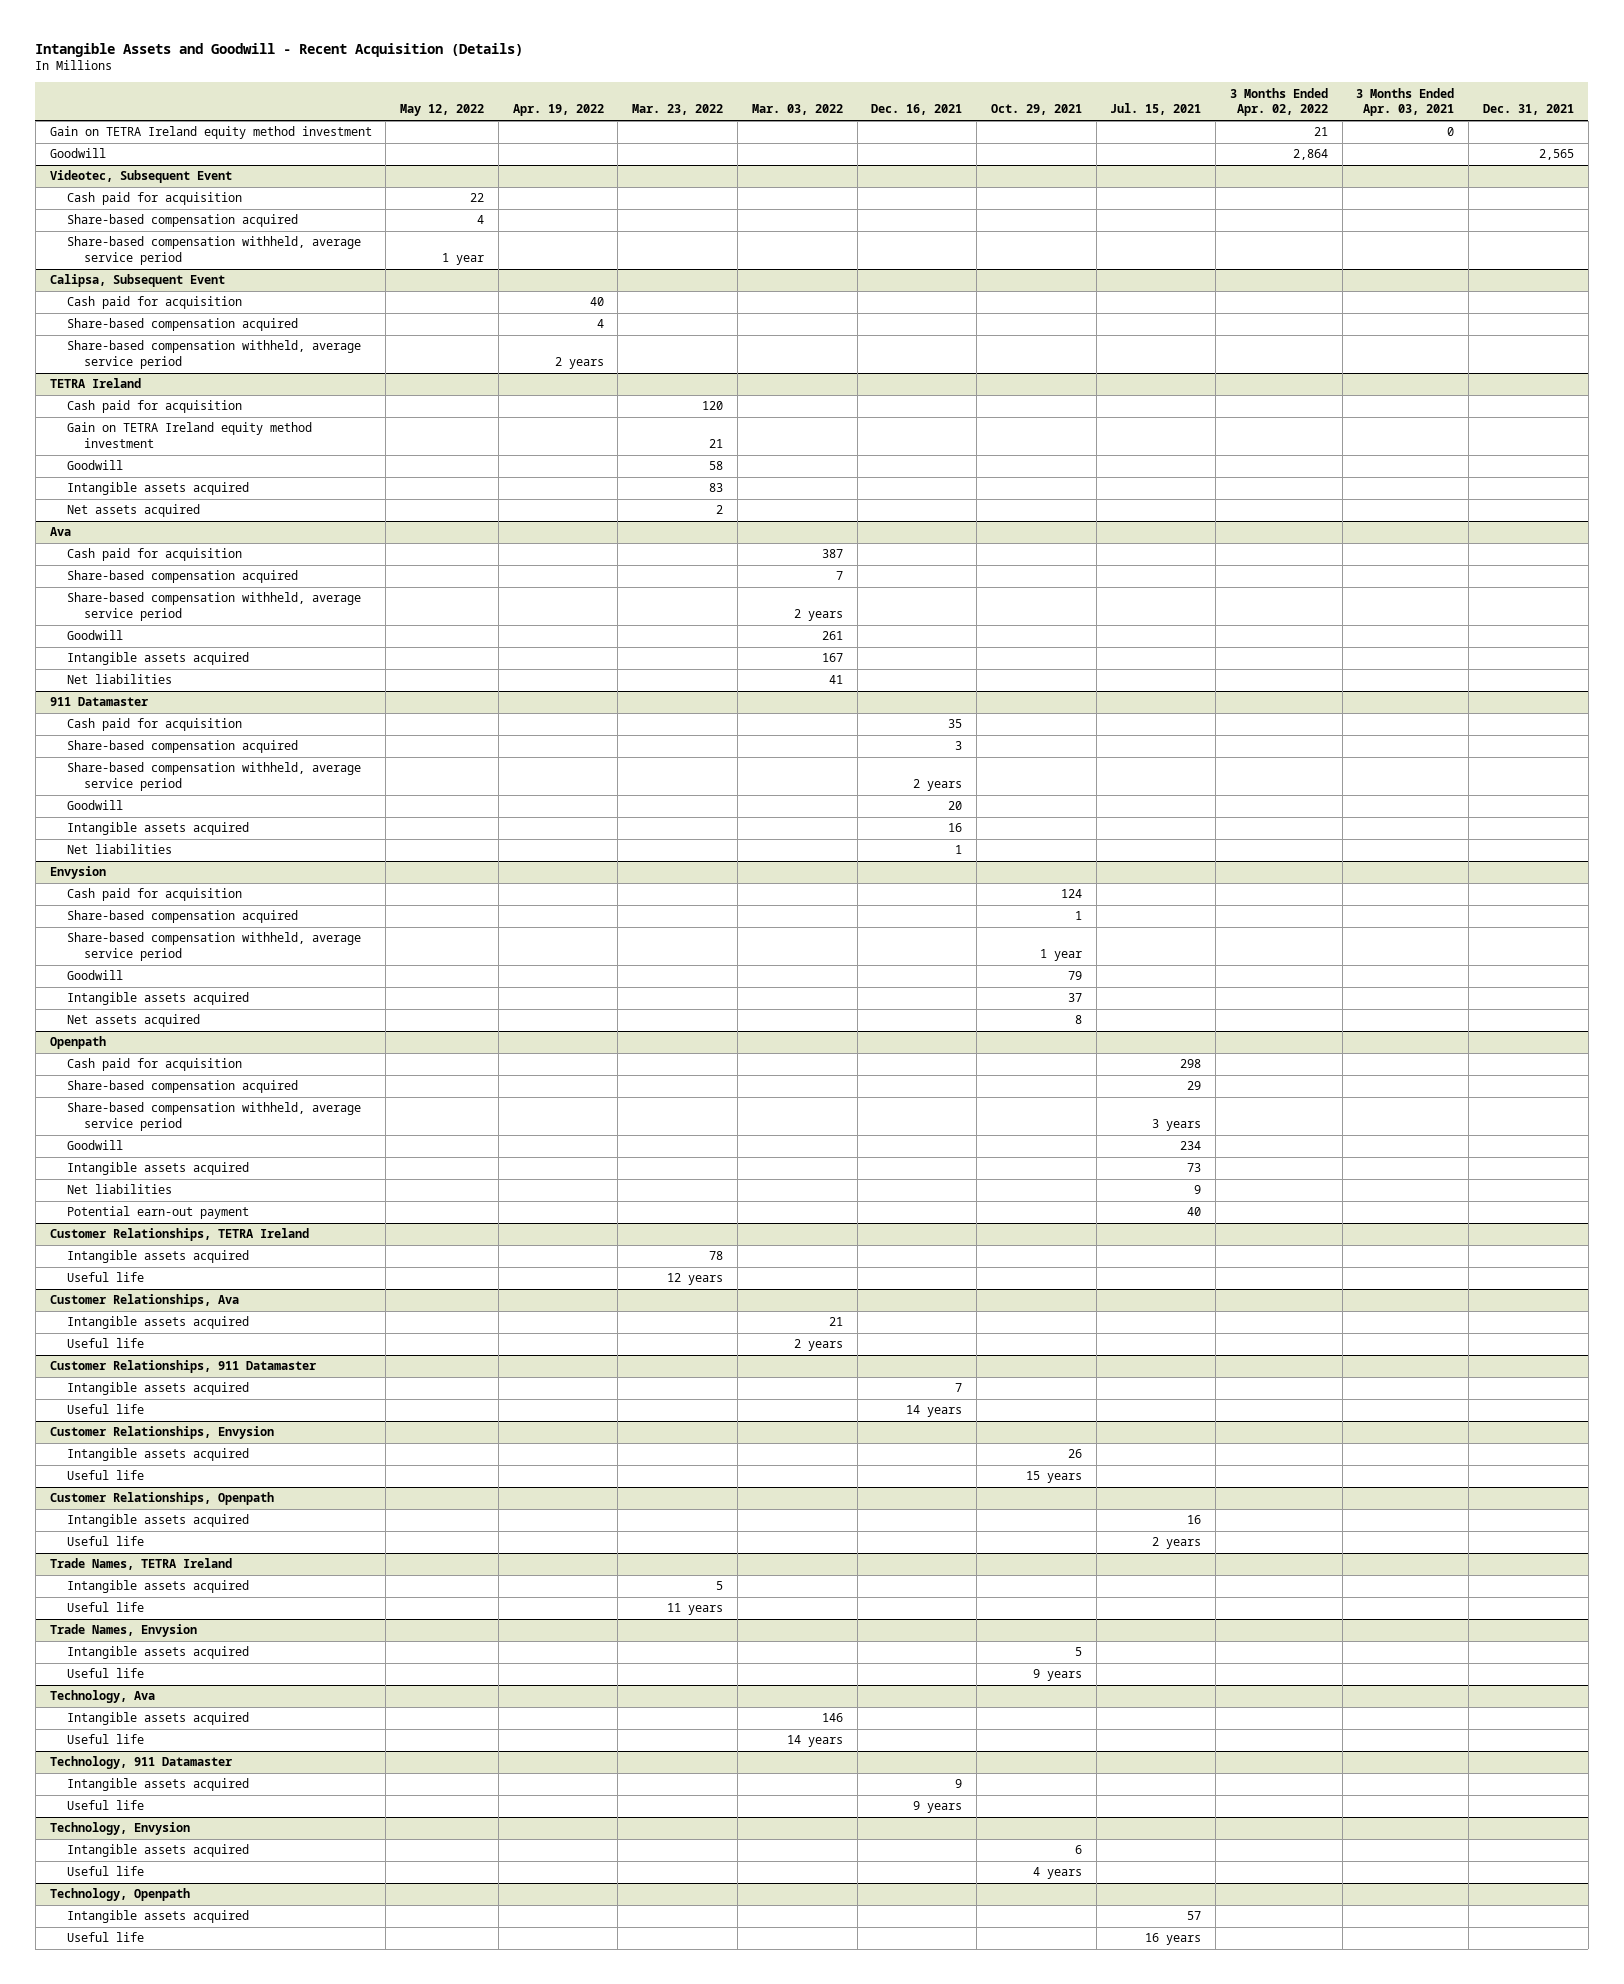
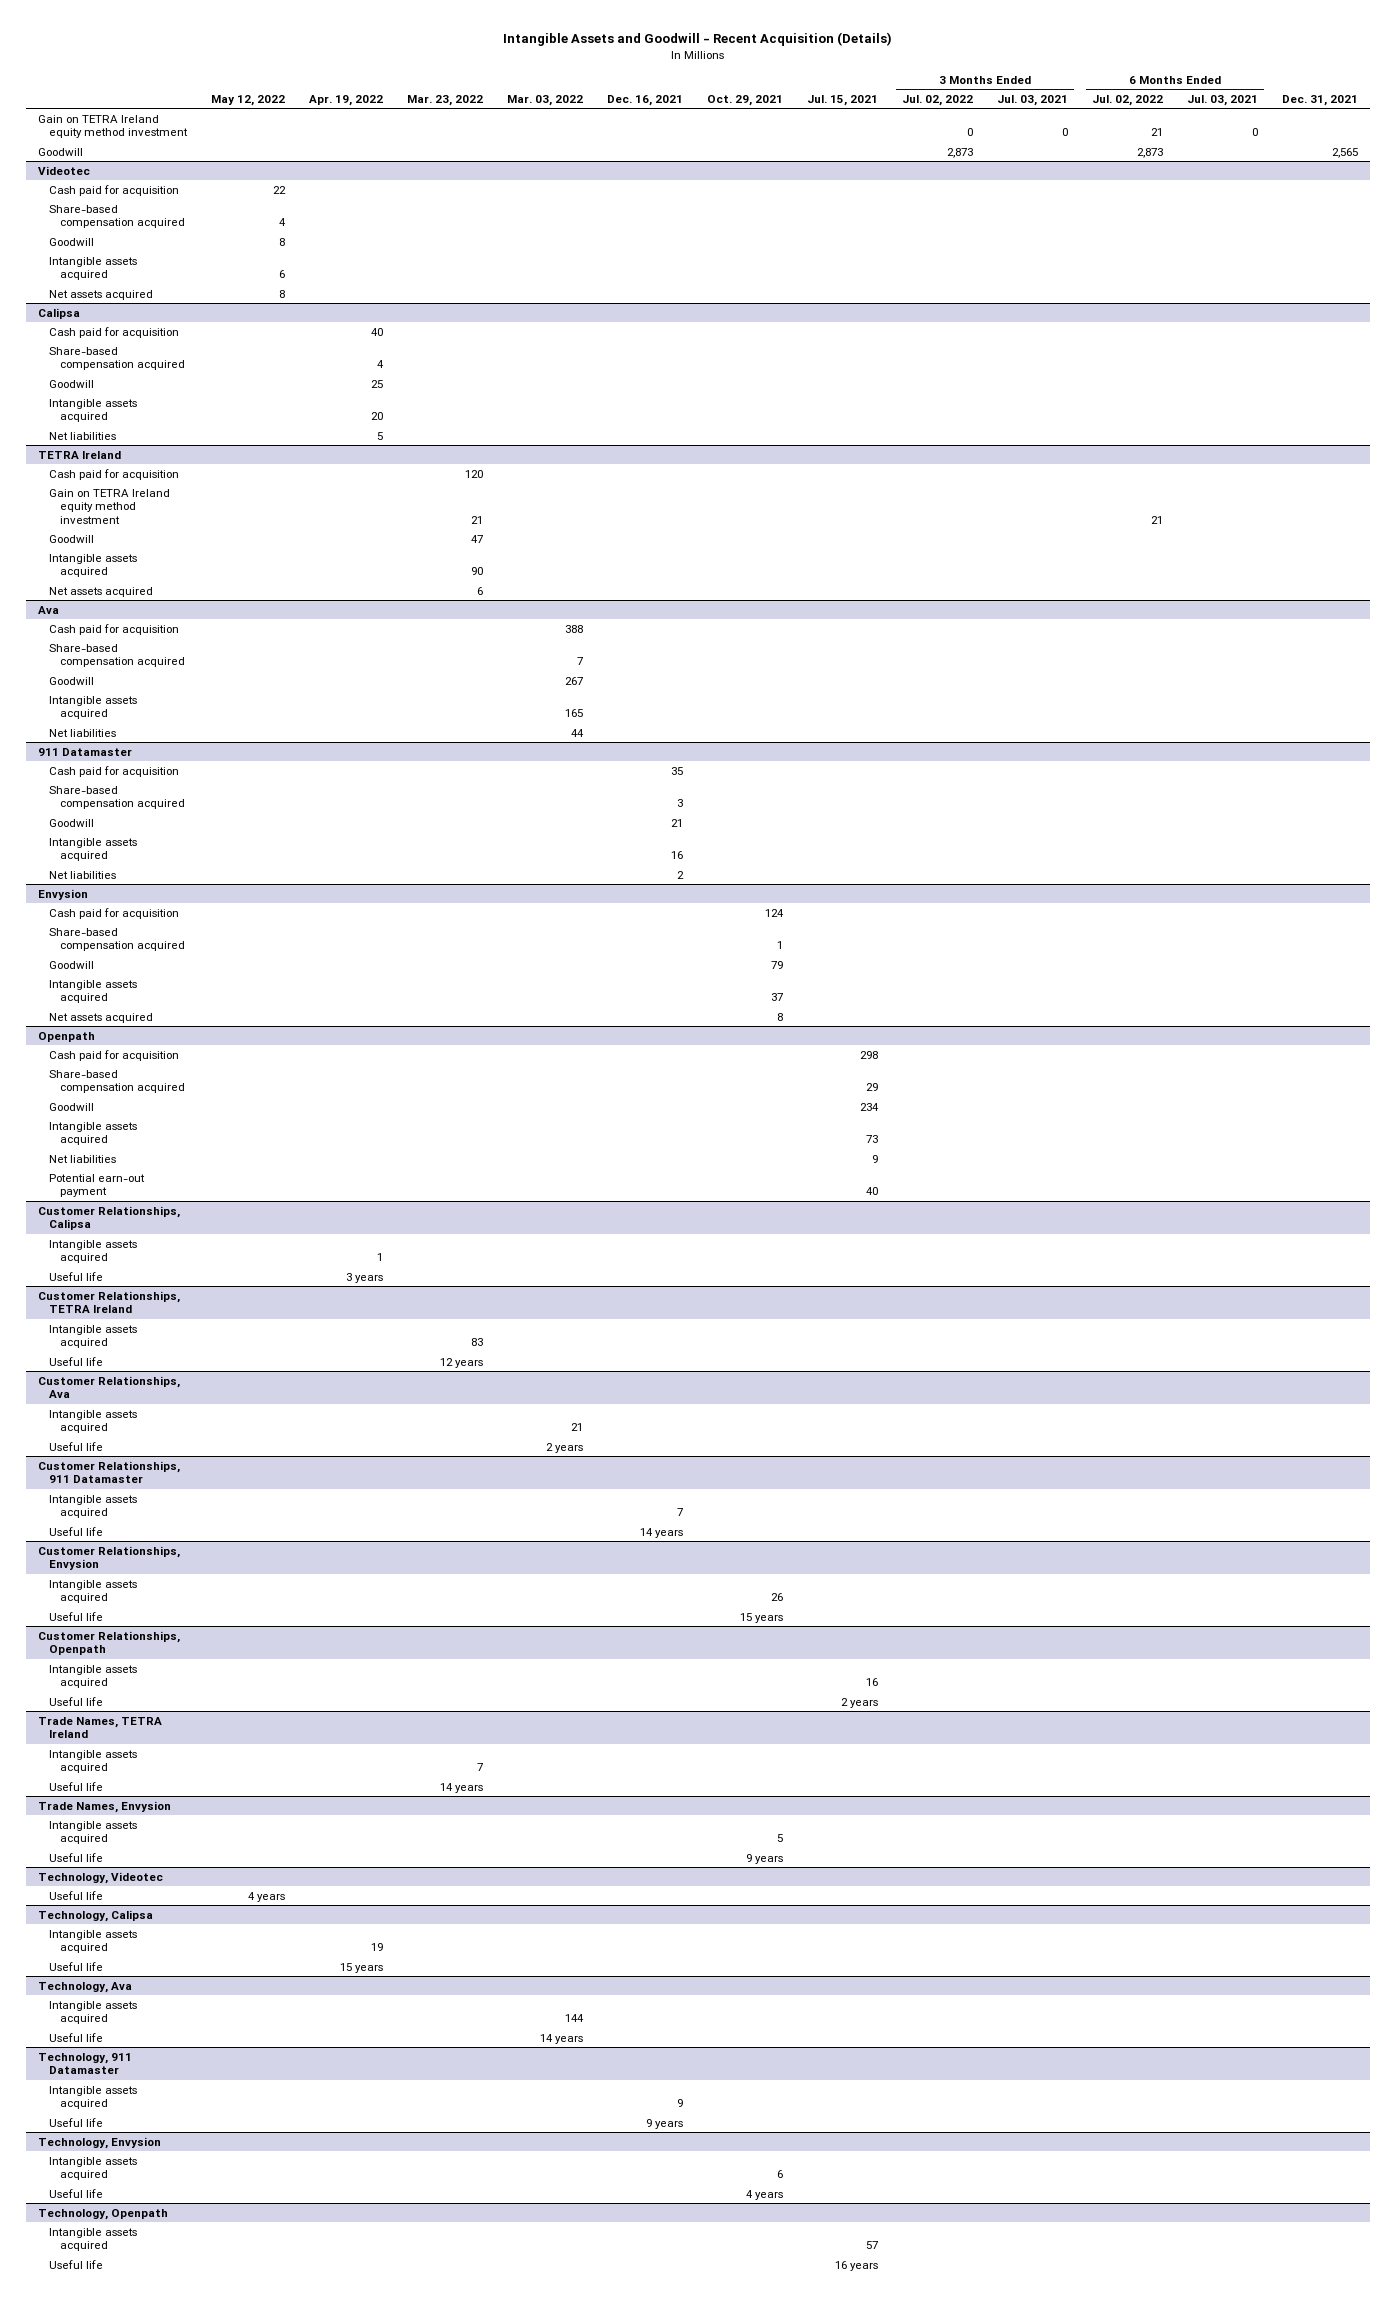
- | May 12, 2022 | Apr. 19, 2022 | Mar. 23, 2022 | Mar. 03, 2022 | Dec. 16, 2021 | Oct. 29, 2021 | Jul. 15, 2021 | 3 Months Ended Apr. 02, 2022 | 3 Months Ended Apr. 03, 2021 | Dec. 31, 2021
+ | May 12, 2022 | Apr. 19, 2022 | Mar. 23, 2022 | Mar. 03, 2022 | Dec. 16, 2021 | Oct. 29, 2021 | Jul. 15, 2021 | 3 Months Ended Jul. 02, 2022 | 3 Months Ended Jul. 03, 2021 | 6 Months Ended Jul. 02, 2022 | 6 Months Ended Jul. 03, 2021 | Dec. 31, 2021
- Videotec, Subsequent Event
+ Videotec
- Share-based compensation withheld, average service period | 1 year | | | | | | | | |
- Calipsa, Subsequent Event
+ Goodwill | 8 | | | | | | | | | | |
+ Intangible assets acquired | 6 | | | | | | | | | | |
+ Net assets acquired | 8 | | | | | | | | | | |
+ Calipsa
- Share-based compensation withheld, average service period | | 2 years | | | | | | | |
+ Goodwill | | 25 | | | | | | | | | |
+ Intangible assets acquired | | 20 | | | | | | | | | |
+ Net liabilities | | 5 | | | | | | | | | |
@ TETRA Ireland
- Goodwill | | | 58 | | | | | | |
- Intangible assets acquired | | | 83 | | | | | | |
- Net assets acquired | | | 2 | | | | | | |
+ Goodwill | | | 47 | | | | | | | | |
+ Intangible assets acquired | | | 90 | | | | | | | | |
+ Net assets acquired | | | 6 | | | | | | | | |
@ Ava
- Cash paid for acquisition | | | | 387 | | | | | |
+ Cash paid for acquisition | | | | 388 | | | | | | | |
- Share-based compensation withheld, average service period | | | | 2 years | | | | | |
- Goodwill | | | | 261 | | | | | |
- Intangible assets acquired | | | | 167 | | | | | |
- Net liabilities | | | | 41 | | | | | |
+ Goodwill | | | | 267 | | | | | | | |
+ Intangible assets acquired | | | | 165 | | | | | | | |
+ Net liabilities | | | | 44 | | | | | | | |
@ 911 Datamaster
- Share-based compensation withheld, average service period | | | | | 2 years | | | | |
- Goodwill | | | | | 20 | | | | |
+ Goodwill | | | | | 21 | | | | | | |
- Net liabilities | | | | | 1 | | | | |
+ Net liabilities | | | | | 2 | | | | | | |
@ Envysion
- Share-based compensation withheld, average service period | | | | | | 1 year | | | |
@ Openpath
- Share-based compensation withheld, average service period | | | | | | | 3 years | | |
+ Customer Relationships, Calipsa
+ Intangible assets acquired | | 1 | | | | | | | | | |
+ Useful life | | 3 years | | | | | | | | | |
@ Customer Relationships, TETRA Ireland
- Intangible assets acquired | | | 78 | | | | | | |
+ Intangible assets acquired | | | 83 | | | | | | | | |
@ Trade Names, TETRA Ireland
- Intangible assets acquired | | | 5 | | | | | | |
- Useful life | | | 11 years | | | | | | |
+ Intangible assets acquired | | | 7 | | | | | | | | |
+ Useful life | | | 14 years | | | | | | | | |
+ Technology, Videotec
+ Useful life | 4 years | | | | | | | | | | |
+ Technology, Calipsa
+ Intangible assets acquired | | 19 | | | | | | | | | |
+ Useful life | | 15 years | | | | | | | | | |
@ Technology, Ava
- Intangible assets acquired | | | | 146 | | | | | |
+ Intangible assets acquired | | | | 144 | | | | | | | |

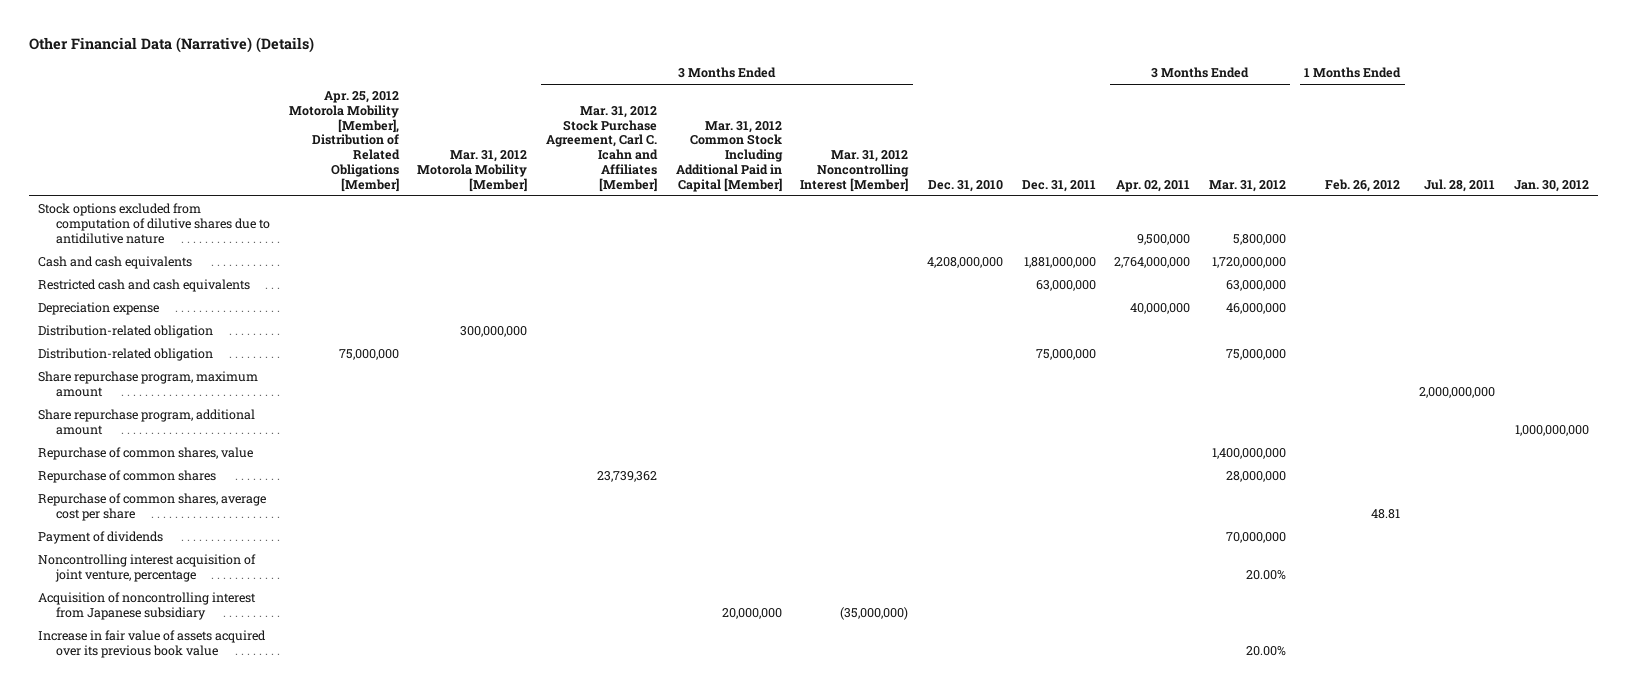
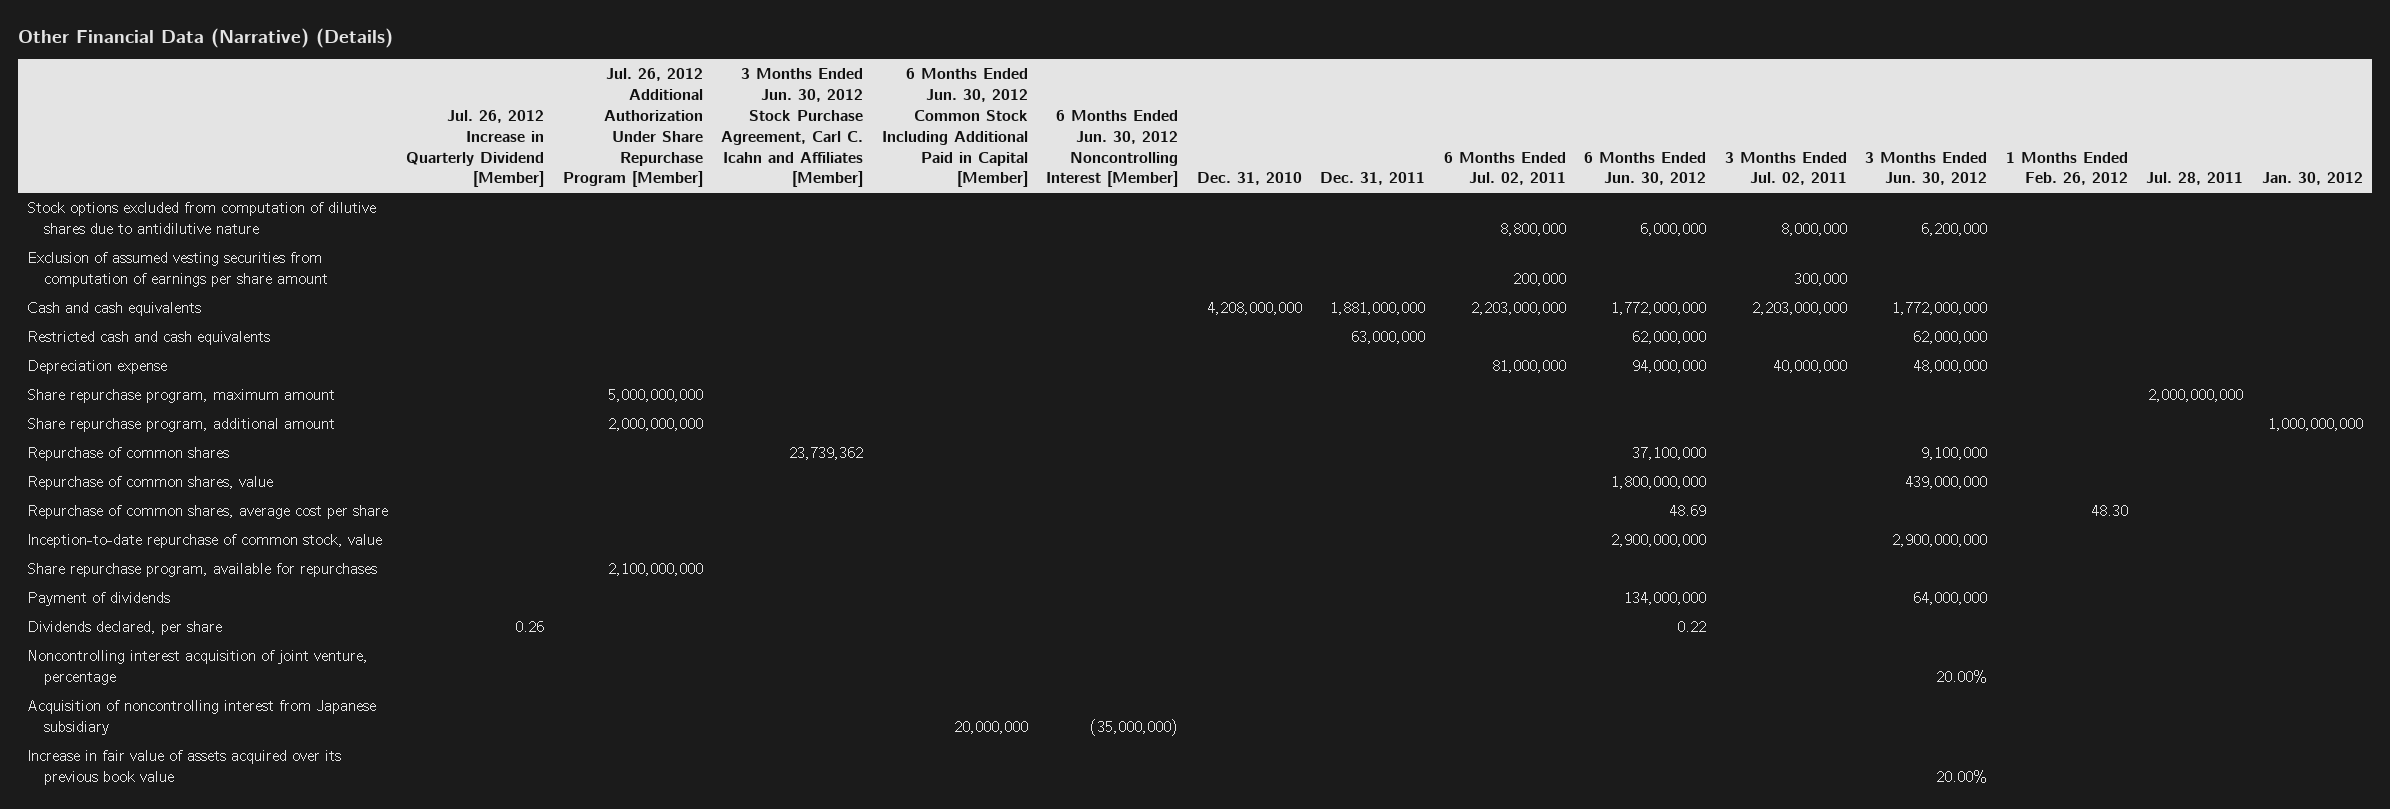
- | Apr. 25, 2012 Motorola Mobility [Member], Distribution of Related Obligations [Member] | Mar. 31, 2012 Motorola Mobility [Member] | 3 Months Ended Mar. 31, 2012 Stock Purchase Agreement, Carl C. Icahn and Affiliates [Member] | 3 Months Ended Mar. 31, 2012 Common Stock Including Additional Paid in Capital [Member] | 3 Months Ended Mar. 31, 2012 Noncontrolling Interest [Member] | Dec. 31, 2010 | Dec. 31, 2011 | 3 Months Ended Apr. 02, 2011 | 3 Months Ended Mar. 31, 2012 | 1 Months Ended Feb. 26, 2012 | Jul. 28, 2011 | Jan. 30, 2012
+ | Jul. 26, 2012 Increase in Quarterly Dividend [Member] | Jul. 26, 2012 Additional Authorization Under Share Repurchase Program [Member] | 3 Months Ended Jun. 30, 2012 Stock Purchase Agreement, Carl C. Icahn and Affiliates [Member] | 6 Months Ended Jun. 30, 2012 Common Stock Including Additional Paid in Capital [Member] | 6 Months Ended Jun. 30, 2012 Noncontrolling Interest [Member] | Dec. 31, 2010 | Dec. 31, 2011 | 6 Months Ended Jul. 02, 2011 | 6 Months Ended Jun. 30, 2012 | 3 Months Ended Jul. 02, 2011 | 3 Months Ended Jun. 30, 2012 | 1 Months Ended Feb. 26, 2012 | Jul. 28, 2011 | Jan. 30, 2012
+ Exclusion of assumed vesting securities from computation of earnings per share amount | | | | | | | | 200,000 | | 300,000 | | | |
- Distribution-related obligation | | 300,000,000 | | | | | | | | | |
- Distribution-related obligation | 75,000,000 | | | | | | 75,000,000 | | 75,000,000 | | |
- Repurchase of common shares, average cost per share | | | | | | | | | | 48.81 | |
moved down: Repurchase of common shares, value | | | | | | | | | 1,800,000,000 | | 439,000,000 | | |
+ Repurchase of common shares, average cost per share | | | | | | | | | 48.69 | | | 48.30 | |
+ Inception-to-date repurchase of common stock, value | | | | | | | | | 2,900,000,000 | | 2,900,000,000 | | |
+ Share repurchase program, available for repurchases | | 2,100,000,000 | | | | | | | | | | | |
+ Dividends declared, per share | 0.26 | | | | | | | | 0.22 | | | | |

